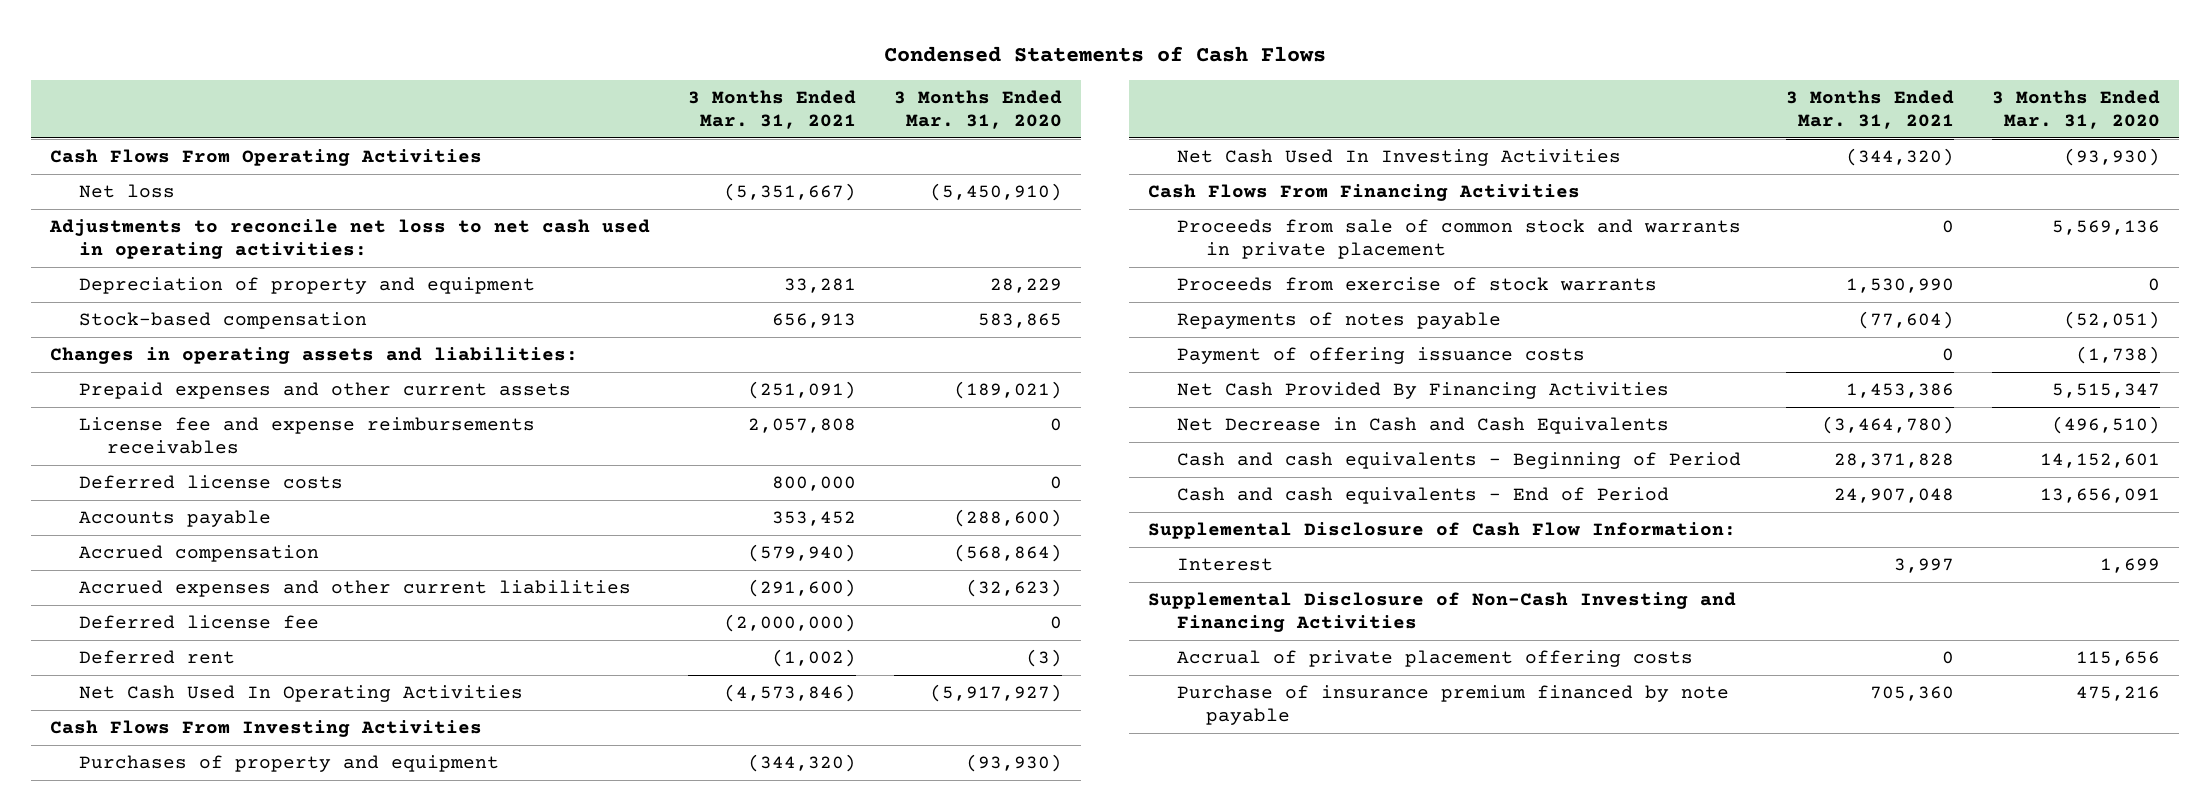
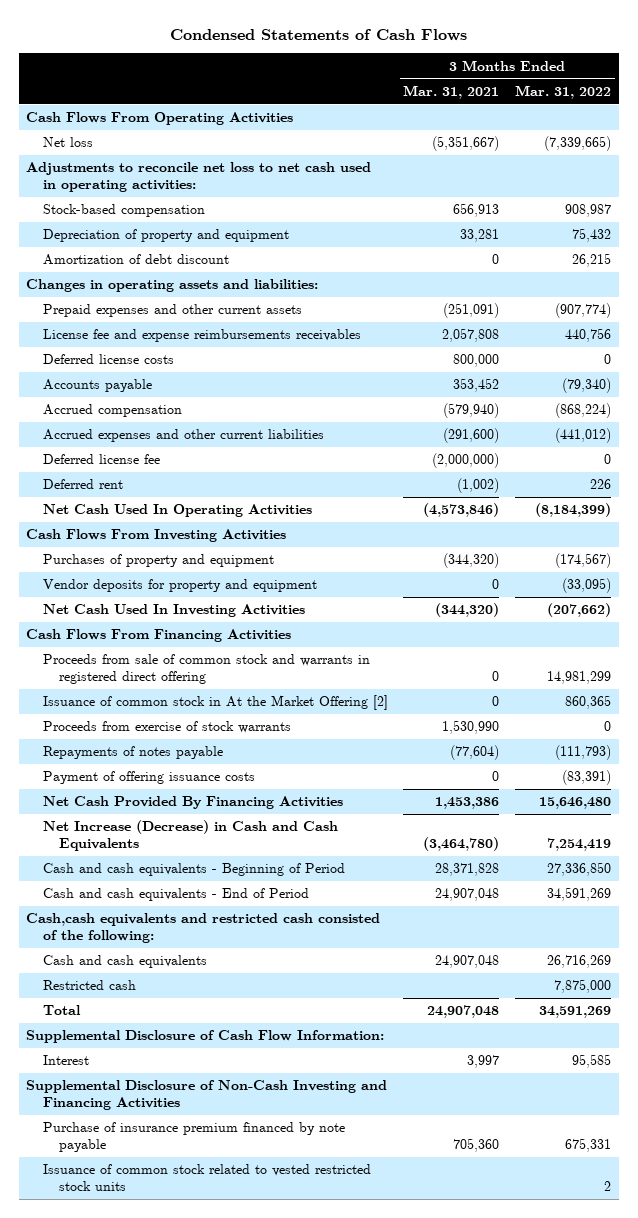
- | 3 Months Ended Mar. 31, 2021 | 3 Months Ended Mar. 31, 2020
+ | 3 Months Ended Mar. 31, 2021 | 3 Months Ended Mar. 31, 2022
moved down: Depreciation of property and equipment | 33,281 | 75,432
+ Amortization of debt discount | 0 | 26,215
+ Vendor deposits for property and equipment | 0 | (33,095)
- Proceeds from sale of common stock and warrants in private placement | 0 | 5,569,136
+ Proceeds from sale of common stock and warrants in registered direct offering | 0 | 14,981,299
+ Issuance of common stock in At the Market Offering [2] | 0 | 860,365
- Net Decrease in Cash and Cash Equivalents | (3,464,780) | (496,510)
+ Net Increase (Decrease) in Cash and Cash Equivalents | (3,464,780) | 7,254,419
+ Cash,cash equivalents and restricted cash consisted of the following:
+ Cash and cash equivalents | 24,907,048 | 26,716,269
+ Restricted cash | | 7,875,000
+ Total | 24,907,048 | 34,591,269
- Accrual of private placement offering costs | 0 | 115,656
+ Issuance of common stock related to vested restricted stock units | | 2

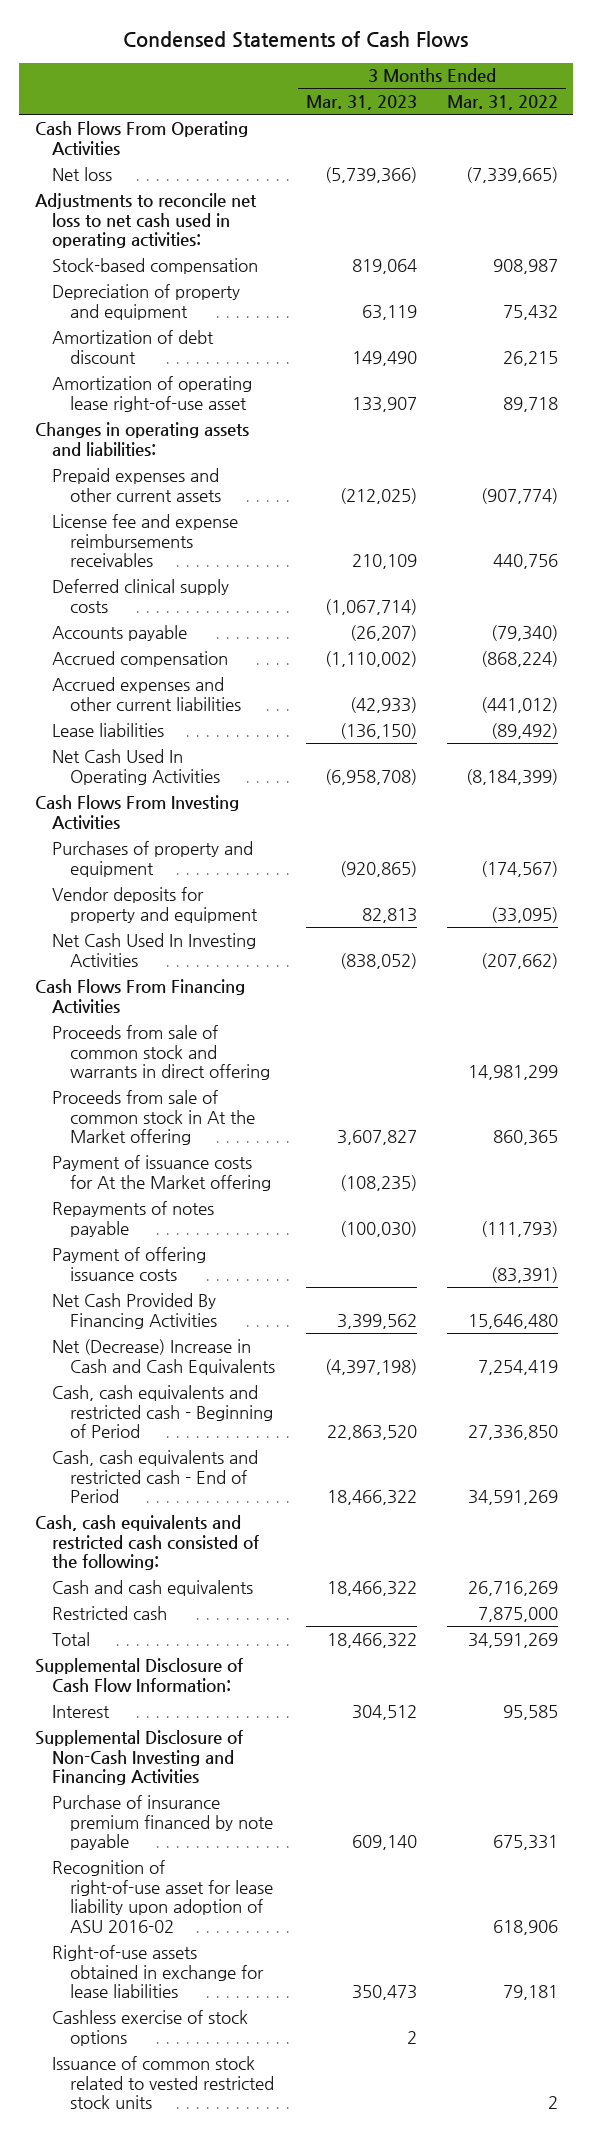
- | 3 Months Ended Mar. 31, 2021 | 3 Months Ended Mar. 31, 2022
+ | 3 Months Ended Mar. 31, 2023 | 3 Months Ended Mar. 31, 2022
+ Amortization of operating lease right-of-use asset | 133,907 | 89,718
- Deferred license costs | 800,000 | 0
+ Deferred clinical supply costs | (1,067,714) |
- Deferred license fee | (2,000,000) | 0
- Deferred rent | (1,002) | 226
+ Lease liabilities | (136,150) | (89,492)
- Proceeds from sale of common stock and warrants in registered direct offering | 0 | 14,981,299
- Issuance of common stock in At the Market Offering [2] | 0 | 860,365
- Proceeds from exercise of stock warrants | 1,530,990 | 0
+ Proceeds from sale of common stock and warrants in direct offering | | 14,981,299
+ Proceeds from sale of common stock in At the Market offering | 3,607,827 | 860,365
+ Payment of issuance costs for At the Market offering | (108,235) |
- Net Increase (Decrease) in Cash and Cash Equivalents | (3,464,780) | 7,254,419
- Cash and cash equivalents - Beginning of Period | 28,371,828 | 27,336,850
- Cash and cash equivalents - End of Period | 24,907,048 | 34,591,269
- Cash,cash equivalents and restricted cash consisted of the following:
+ Net (Decrease) Increase in Cash and Cash Equivalents | (4,397,198) | 7,254,419
+ Cash, cash equivalents and restricted cash - Beginning of Period | 22,863,520 | 27,336,850
+ Cash, cash equivalents and restricted cash - End of Period | 18,466,322 | 34,591,269
+ Cash, cash equivalents and restricted cash consisted of the following:
+ Recognition of right-of-use asset for lease liability upon adoption of ASU 2016-02 | | 618,906
+ Right-of-use assets obtained in exchange for lease liabilities | 350,473 | 79,181
+ Cashless exercise of stock options | 2 |

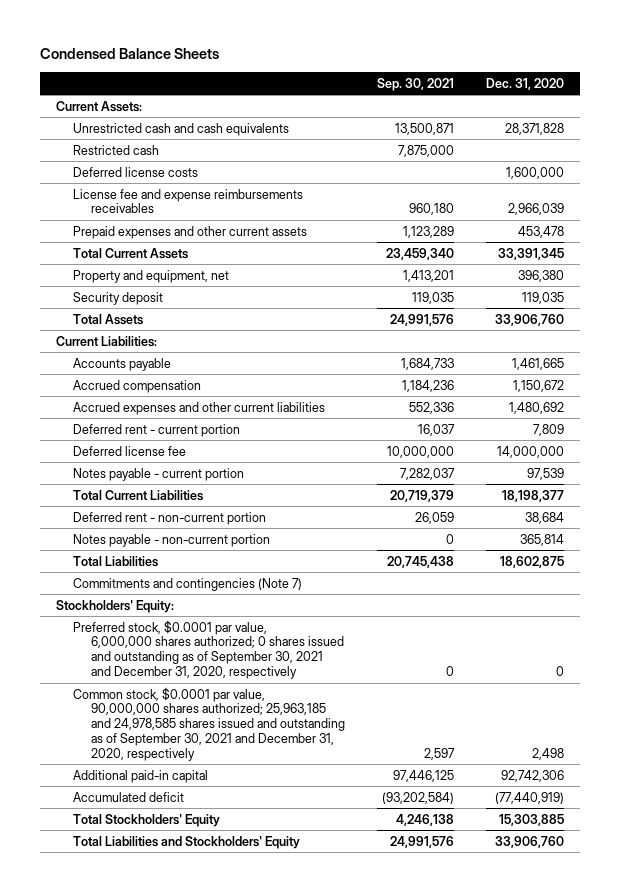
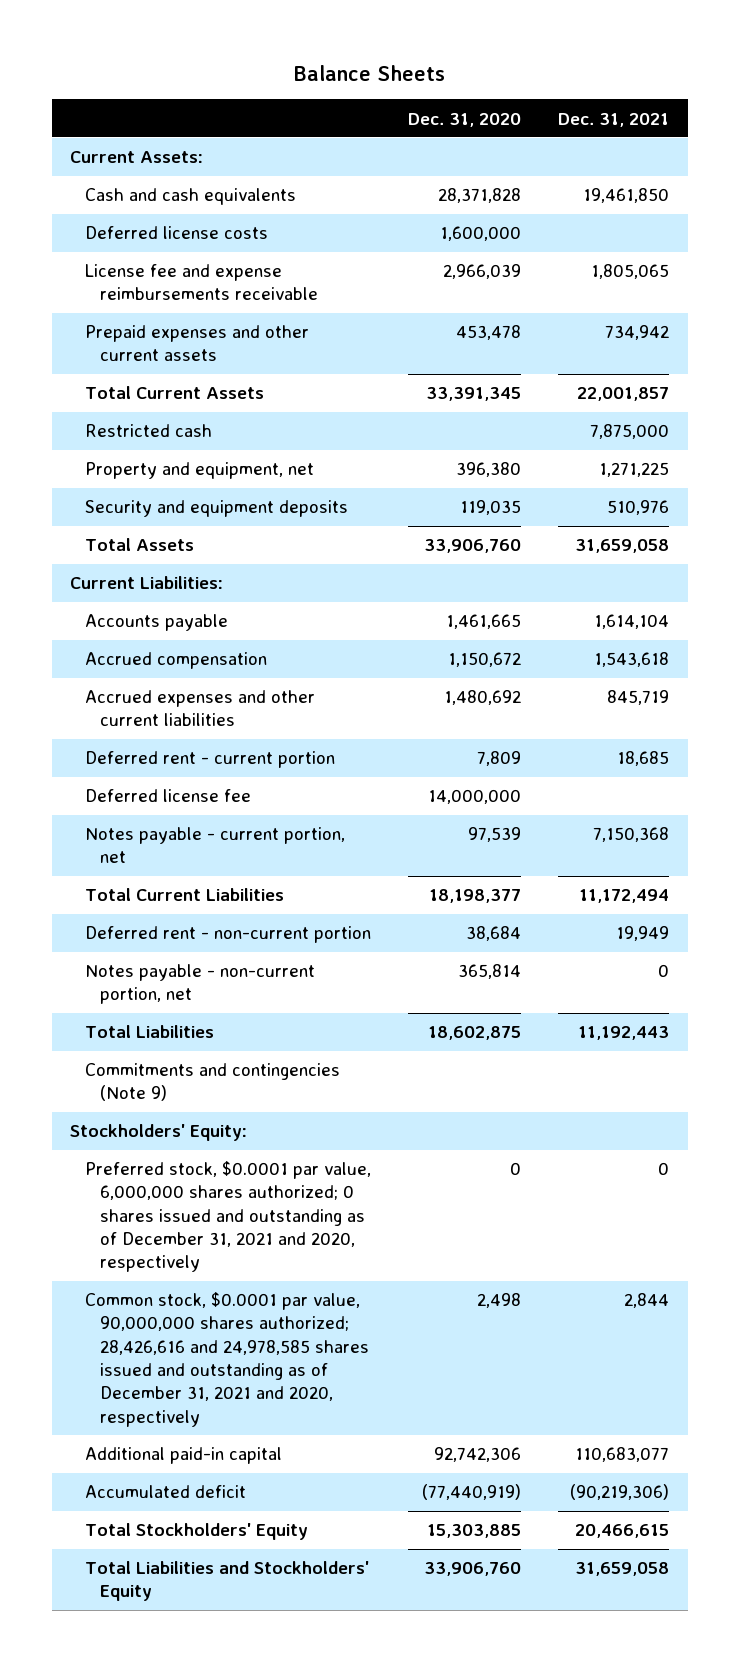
- Condensed Balance Sheets
+ Balance Sheets
- | Sep. 30, 2021 | Dec. 31, 2020
+ | Dec. 31, 2020 | Dec. 31, 2021
- Unrestricted cash and cash equivalents | 13,500,871 | 28,371,828
+ Cash and cash equivalents | 28,371,828 | 19,461,850
- License fee and expense reimbursements receivables | 960,180 | 2,966,039
+ License fee and expense reimbursements receivable | 2,966,039 | 1,805,065
moved down: Restricted cash | | 7,875,000
- Security deposit | 119,035 | 119,035
+ Security and equipment deposits | 119,035 | 510,976
- Notes payable - current portion | 7,282,037 | 97,539
+ Notes payable - current portion, net | 97,539 | 7,150,368
- Notes payable - non-current portion | 0 | 365,814
+ Notes payable - non-current portion, net | 365,814 | 0
- Commitments and contingencies (Note 7)
+ Commitments and contingencies (Note 9)
- Preferred stock, $0.0001 par value, 6,000,000 shares authorized; 0 shares issued and outstanding as of September 30, 2021 and December 31, 2020, respectively | 0 | 0
- Common stock, $0.0001 par value, 90,000,000 shares authorized; 25,963,185 and 24,978,585 shares issued and outstanding as of September 30, 2021 and December 31, 2020, respectively | 2,597 | 2,498
+ Preferred stock, $0.0001 par value, 6,000,000 shares authorized; 0 shares issued and outstanding as of December 31, 2021 and 2020, respectively | 0 | 0
+ Common stock, $0.0001 par value, 90,000,000 shares authorized; 28,426,616 and 24,978,585 shares issued and outstanding as of December 31, 2021 and 2020, respectively | 2,498 | 2,844

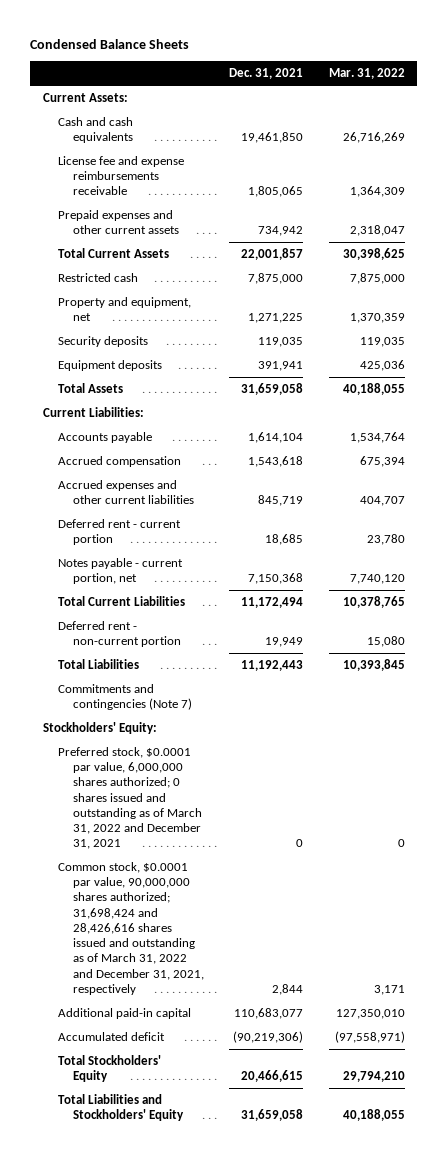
- Balance Sheets
+ Condensed Balance Sheets
- | Dec. 31, 2020 | Dec. 31, 2021
+ | Dec. 31, 2021 | Mar. 31, 2022
- Deferred license costs | 1,600,000 |
- Security and equipment deposits | 119,035 | 510,976
+ Security deposits | 119,035 | 119,035
+ Equipment deposits | 391,941 | 425,036
- Deferred license fee | 14,000,000 |
- Notes payable - non-current portion, net | 365,814 | 0
- Commitments and contingencies (Note 9)
+ Commitments and contingencies (Note 7)
- Preferred stock, $0.0001 par value, 6,000,000 shares authorized; 0 shares issued and outstanding as of December 31, 2021 and 2020, respectively | 0 | 0
- Common stock, $0.0001 par value, 90,000,000 shares authorized; 28,426,616 and 24,978,585 shares issued and outstanding as of December 31, 2021 and 2020, respectively | 2,498 | 2,844
+ Preferred stock, $0.0001 par value, 6,000,000 shares authorized; 0 shares issued and outstanding as of March 31, 2022 and December 31, 2021 | 0 | 0
+ Common stock, $0.0001 par value, 90,000,000 shares authorized; 31,698,424 and 28,426,616 shares issued and outstanding as of March 31, 2022 and December 31, 2021, respectively | 2,844 | 3,171

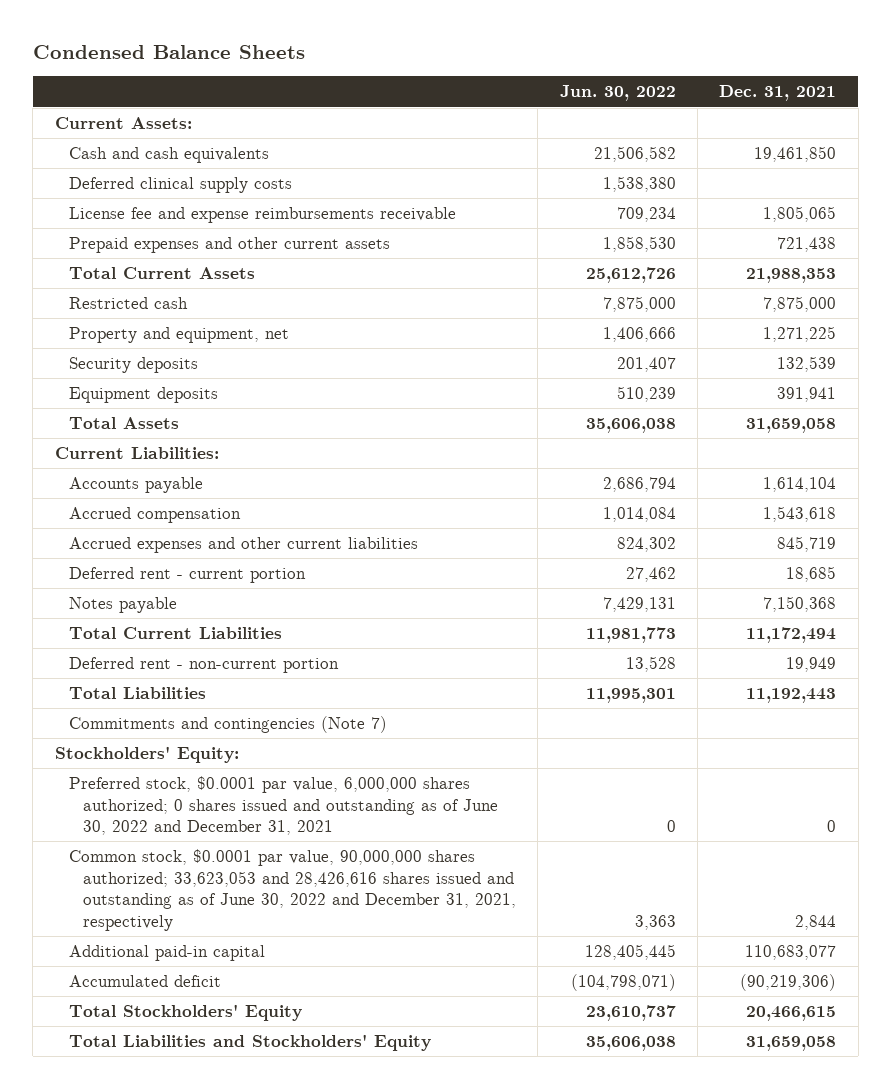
- | Dec. 31, 2021 | Mar. 31, 2022
+ | Jun. 30, 2022 | Dec. 31, 2021
+ Deferred clinical supply costs | 1,538,380 |
- Prepaid expenses and other current assets | 734,942 | 2,318,047
- Total Current Assets | 22,001,857 | 30,398,625
+ Prepaid expenses and other current assets | 1,858,530 | 721,438
+ Total Current Assets | 25,612,726 | 21,988,353
- Security deposits | 119,035 | 119,035
+ Security deposits | 201,407 | 132,539
- Notes payable - current portion, net | 7,150,368 | 7,740,120
+ Notes payable | 7,429,131 | 7,150,368
- Preferred stock, $0.0001 par value, 6,000,000 shares authorized; 0 shares issued and outstanding as of March 31, 2022 and December 31, 2021 | 0 | 0
- Common stock, $0.0001 par value, 90,000,000 shares authorized; 31,698,424 and 28,426,616 shares issued and outstanding as of March 31, 2022 and December 31, 2021, respectively | 2,844 | 3,171
+ Preferred stock, $0.0001 par value, 6,000,000 shares authorized; 0 shares issued and outstanding as of June 30, 2022 and December 31, 2021 | 0 | 0
+ Common stock, $0.0001 par value, 90,000,000 shares authorized; 33,623,053 and 28,426,616 shares issued and outstanding as of June 30, 2022 and December 31, 2021, respectively | 3,363 | 2,844

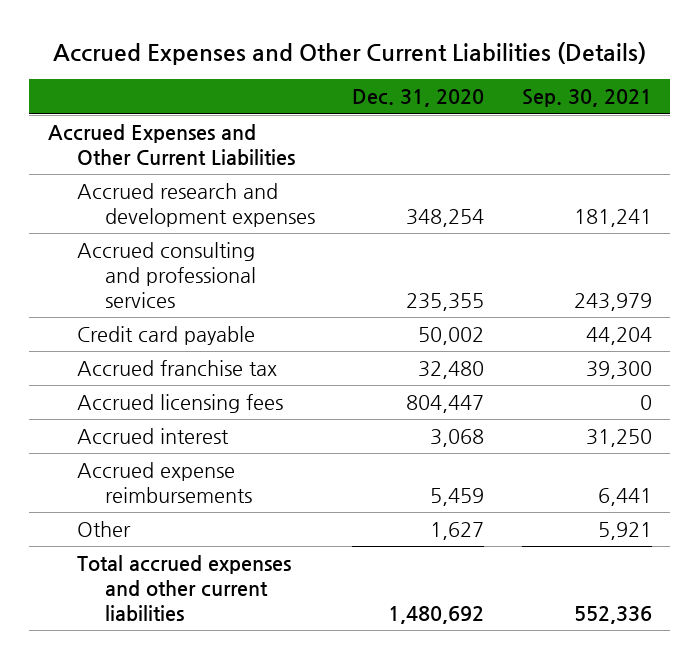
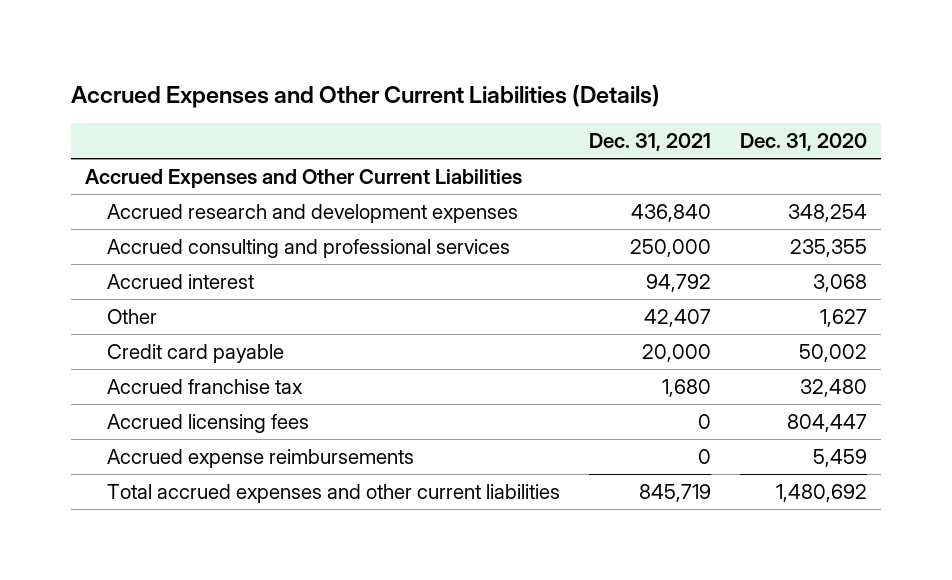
- | Dec. 31, 2020 | Sep. 30, 2021
+ | Dec. 31, 2021 | Dec. 31, 2020
moved up: Accrued interest | 94,792 | 3,068
moved up: Other | 42,407 | 1,627

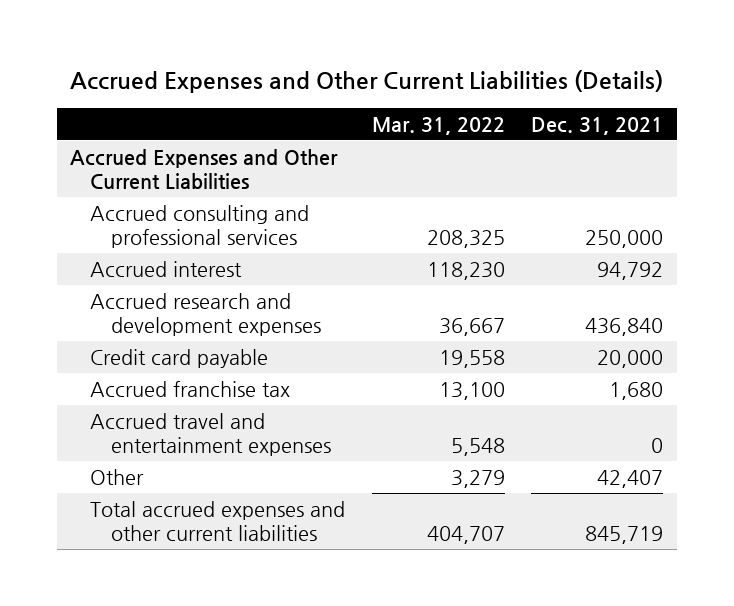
- | Dec. 31, 2021 | Dec. 31, 2020
+ | Mar. 31, 2022 | Dec. 31, 2021
moved down: Accrued research and development expenses | 36,667 | 436,840
- Accrued licensing fees | 0 | 804,447
- Accrued expense reimbursements | 0 | 5,459
+ Accrued travel and entertainment expenses | 5,548 | 0
moved down: Other | 3,279 | 42,407

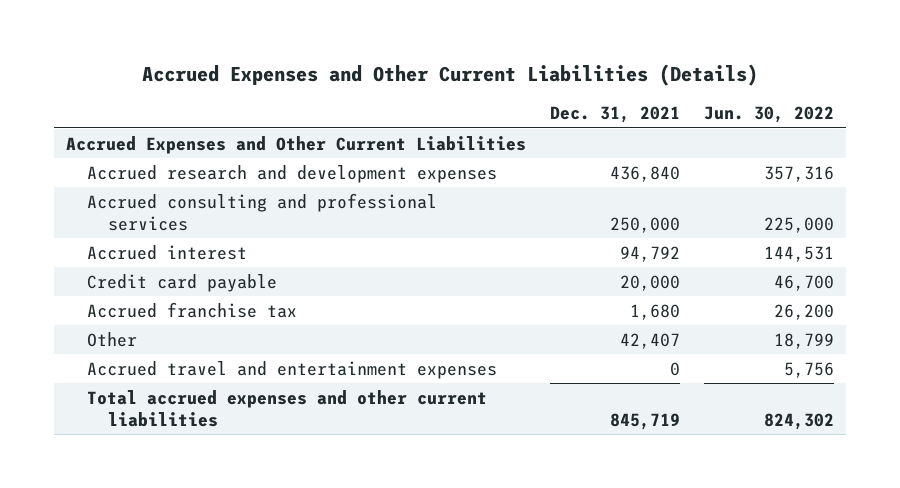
- | Mar. 31, 2022 | Dec. 31, 2021
+ | Dec. 31, 2021 | Jun. 30, 2022
moved up: Accrued research and development expenses | 436,840 | 357,316
moved down: Accrued travel and entertainment expenses | 0 | 5,756

